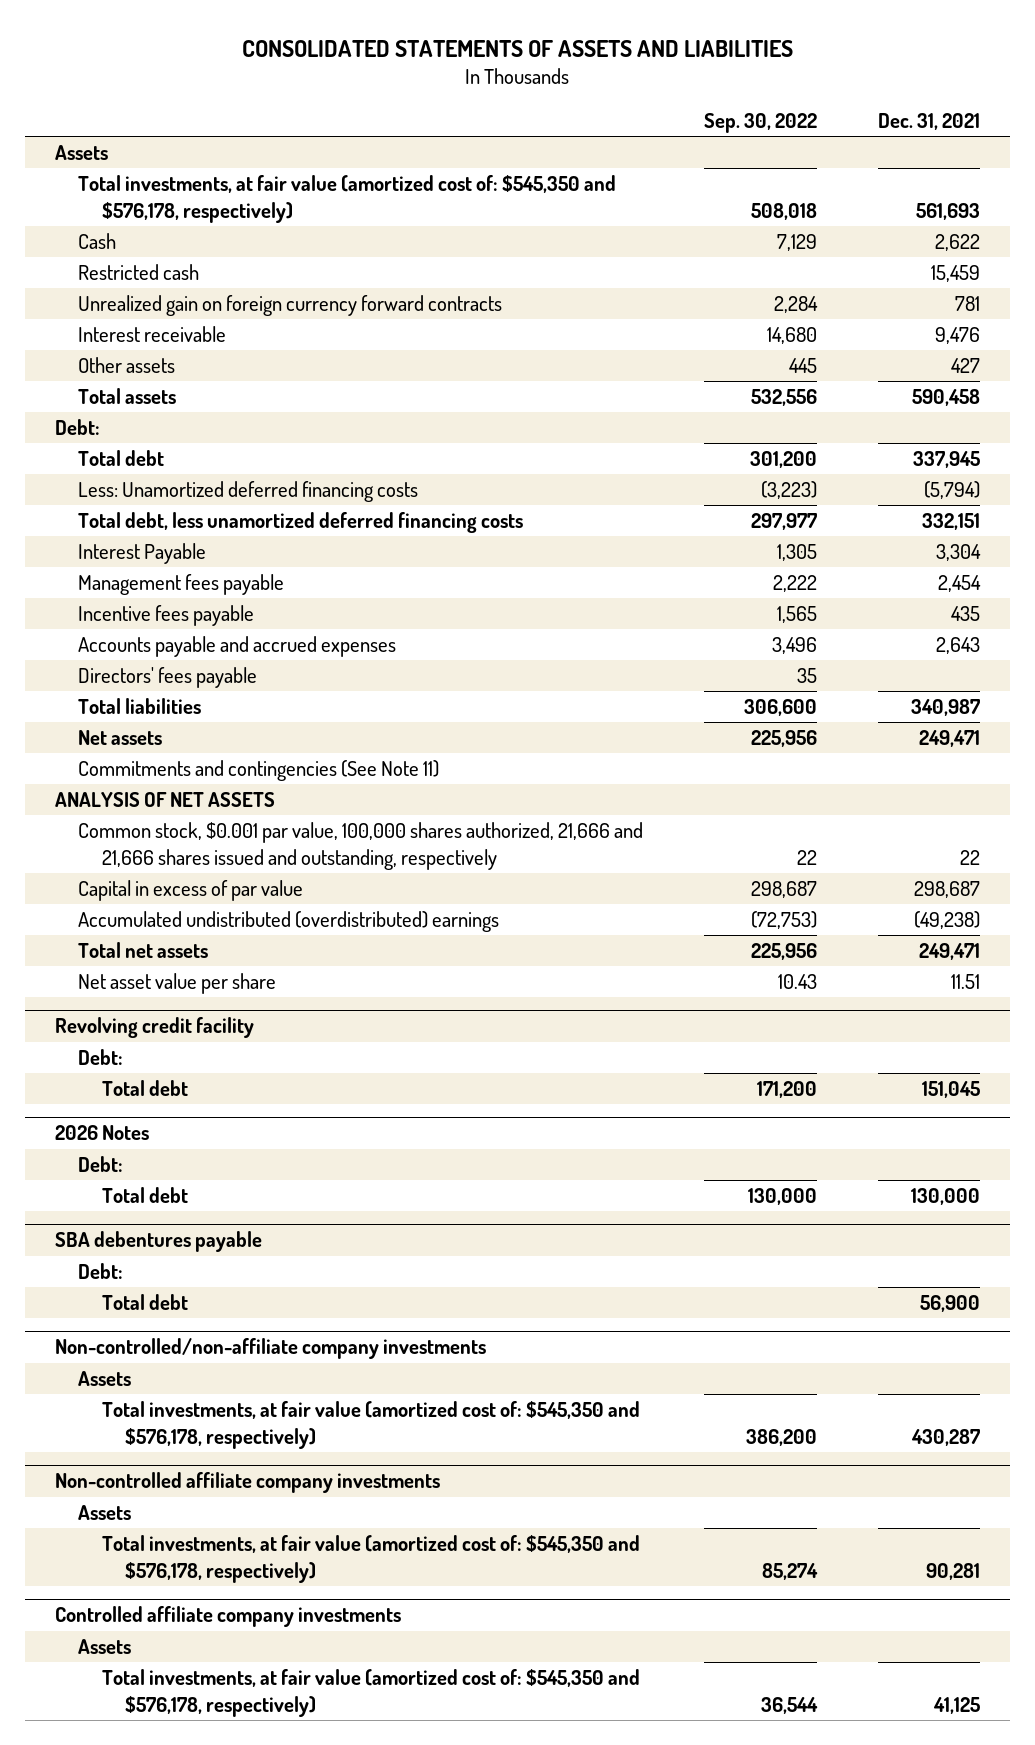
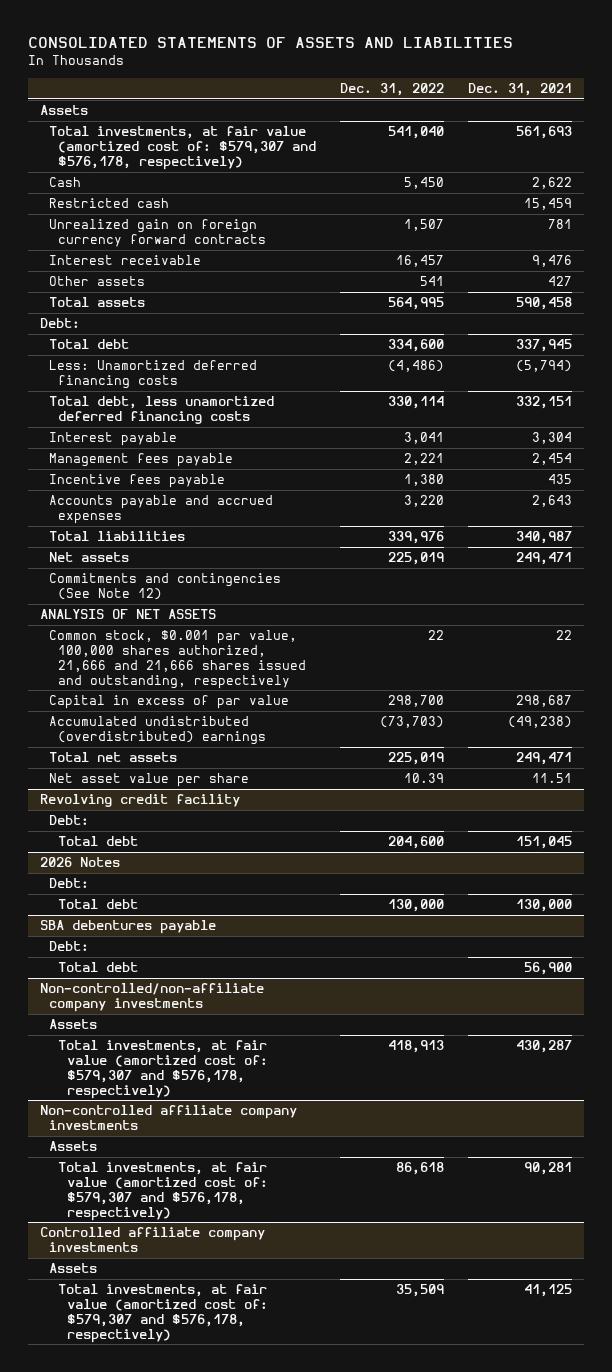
- | Sep. 30, 2022 | Dec. 31, 2021
+ | Dec. 31, 2022 | Dec. 31, 2021
- Total investments, at fair value (amortized cost of: $545,350 and $576,178, respectively) | 508,018 | 561,693
+ Total investments, at fair value (amortized cost of: $579,307 and $576,178, respectively) | 541,040 | 561,693
- Interest Payable | 1,305 | 3,304
+ Interest payable | 3,041 | 3,304
- Directors' fees payable | 35 |
- Commitments and contingencies (See Note 11)
+ Commitments and contingencies (See Note 12)
@ Non-controlled/non-affiliate company investments
- Total investments, at fair value (amortized cost of: $545,350 and $576,178, respectively) | 386,200 | 430,287
+ Total investments, at fair value (amortized cost of: $579,307 and $576,178, respectively) | 418,913 | 430,287
@ Non-controlled affiliate company investments
- Total investments, at fair value (amortized cost of: $545,350 and $576,178, respectively) | 85,274 | 90,281
+ Total investments, at fair value (amortized cost of: $579,307 and $576,178, respectively) | 86,618 | 90,281
@ Controlled affiliate company investments
- Total investments, at fair value (amortized cost of: $545,350 and $576,178, respectively) | 36,544 | 41,125
+ Total investments, at fair value (amortized cost of: $579,307 and $576,178, respectively) | 35,509 | 41,125

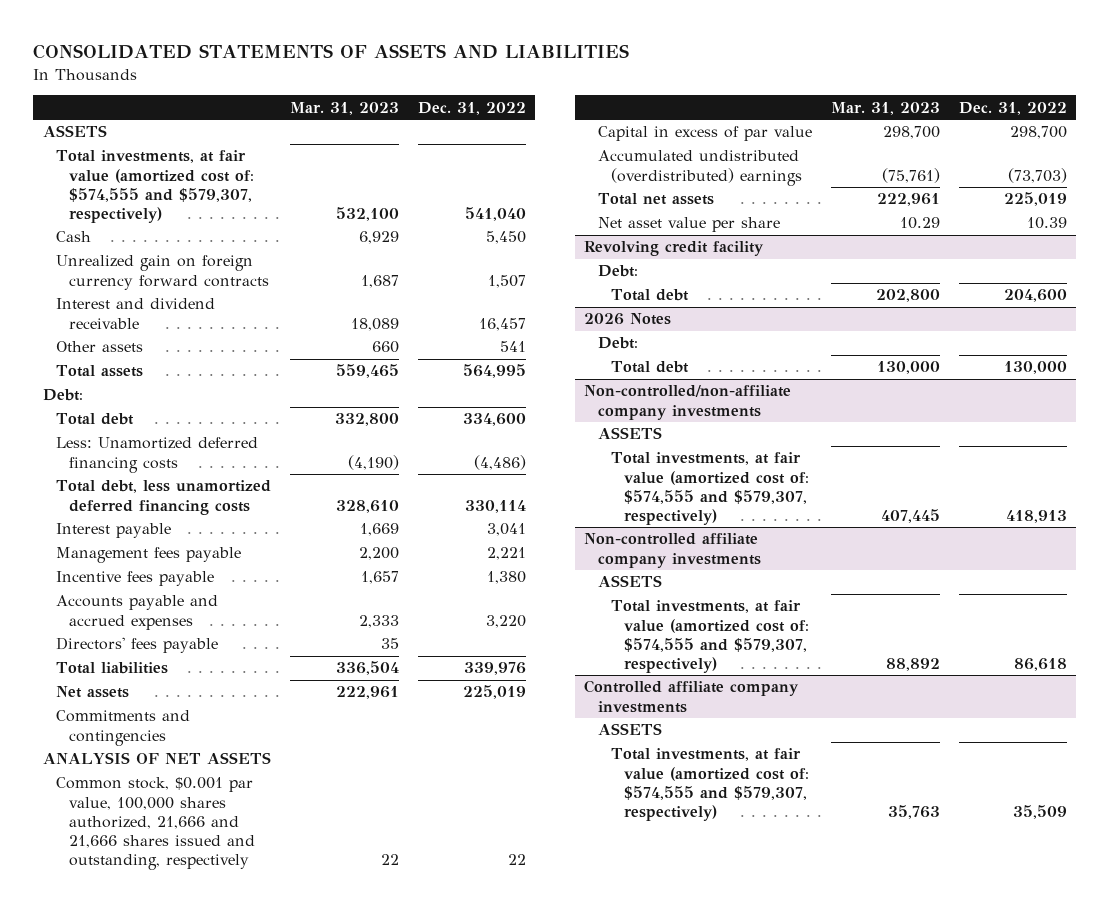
- | Dec. 31, 2022 | Dec. 31, 2021
+ | Mar. 31, 2023 | Dec. 31, 2022
- Assets
- Total investments, at fair value (amortized cost of: $579,307 and $576,178, respectively) | 541,040 | 561,693
+ ASSETS
+ Total investments, at fair value (amortized cost of: $574,555 and $579,307, respectively) | 532,100 | 541,040
- Restricted cash | | 15,459
- Interest receivable | 16,457 | 9,476
+ Interest and dividend receivable | 18,089 | 16,457
+ Directors' fees payable | 35 |
- Commitments and contingencies (See Note 12)
+ Commitments and contingencies
- SBA debentures payable
- Debt:
- Total debt | | 56,900
@ Non-controlled/non-affiliate company investments
- Assets
- Total investments, at fair value (amortized cost of: $579,307 and $576,178, respectively) | 418,913 | 430,287
+ ASSETS
+ Total investments, at fair value (amortized cost of: $574,555 and $579,307, respectively) | 407,445 | 418,913
@ Non-controlled affiliate company investments
- Assets
- Total investments, at fair value (amortized cost of: $579,307 and $576,178, respectively) | 86,618 | 90,281
+ ASSETS
+ Total investments, at fair value (amortized cost of: $574,555 and $579,307, respectively) | 88,892 | 86,618
@ Controlled affiliate company investments
- Assets
- Total investments, at fair value (amortized cost of: $579,307 and $576,178, respectively) | 35,509 | 41,125
+ ASSETS
+ Total investments, at fair value (amortized cost of: $574,555 and $579,307, respectively) | 35,763 | 35,509

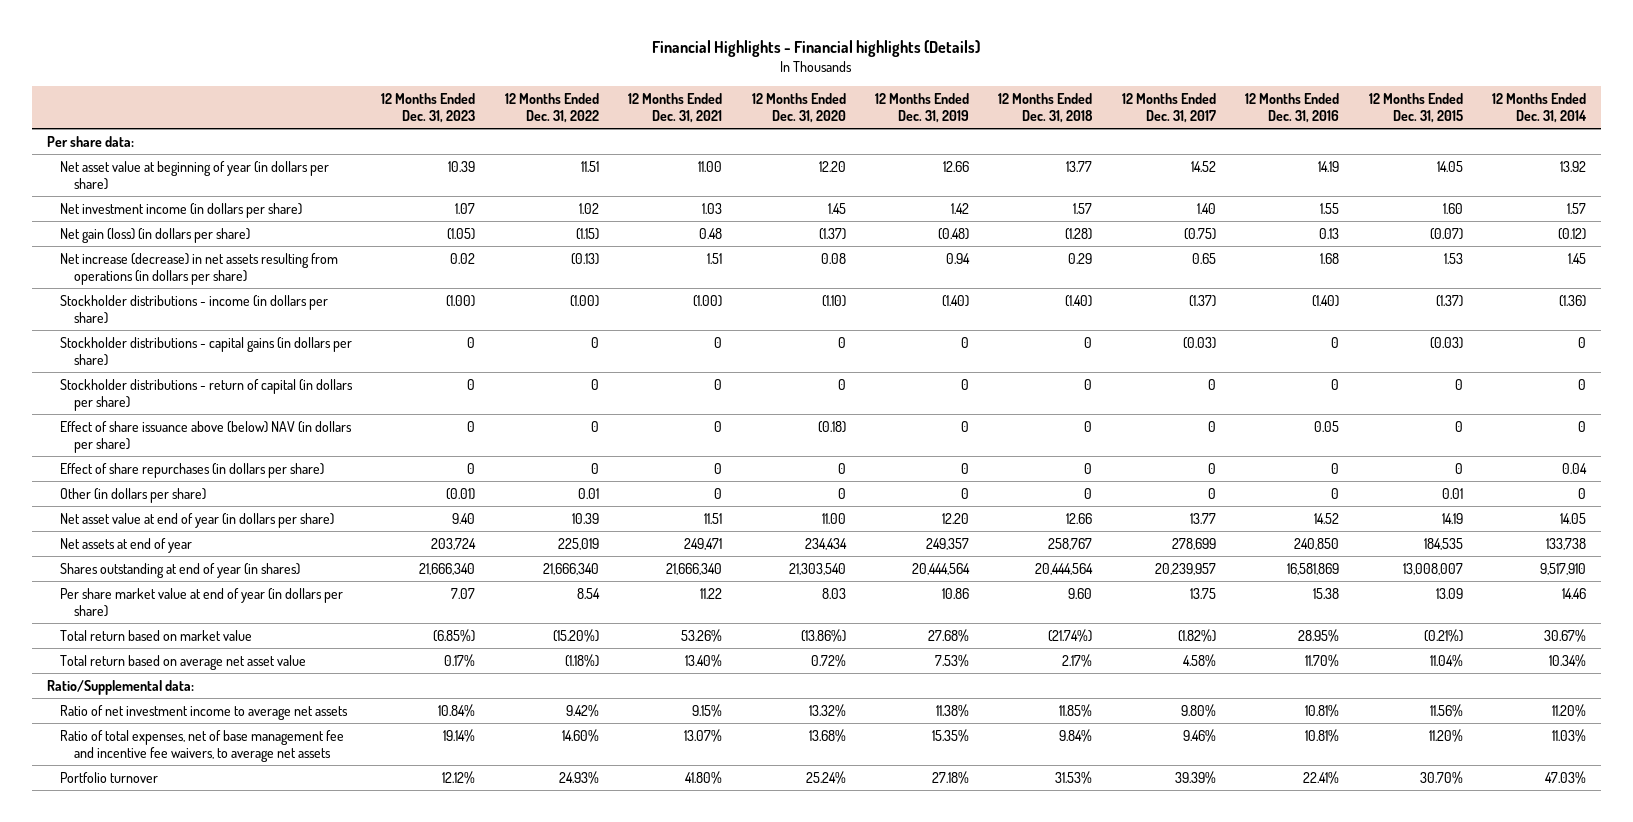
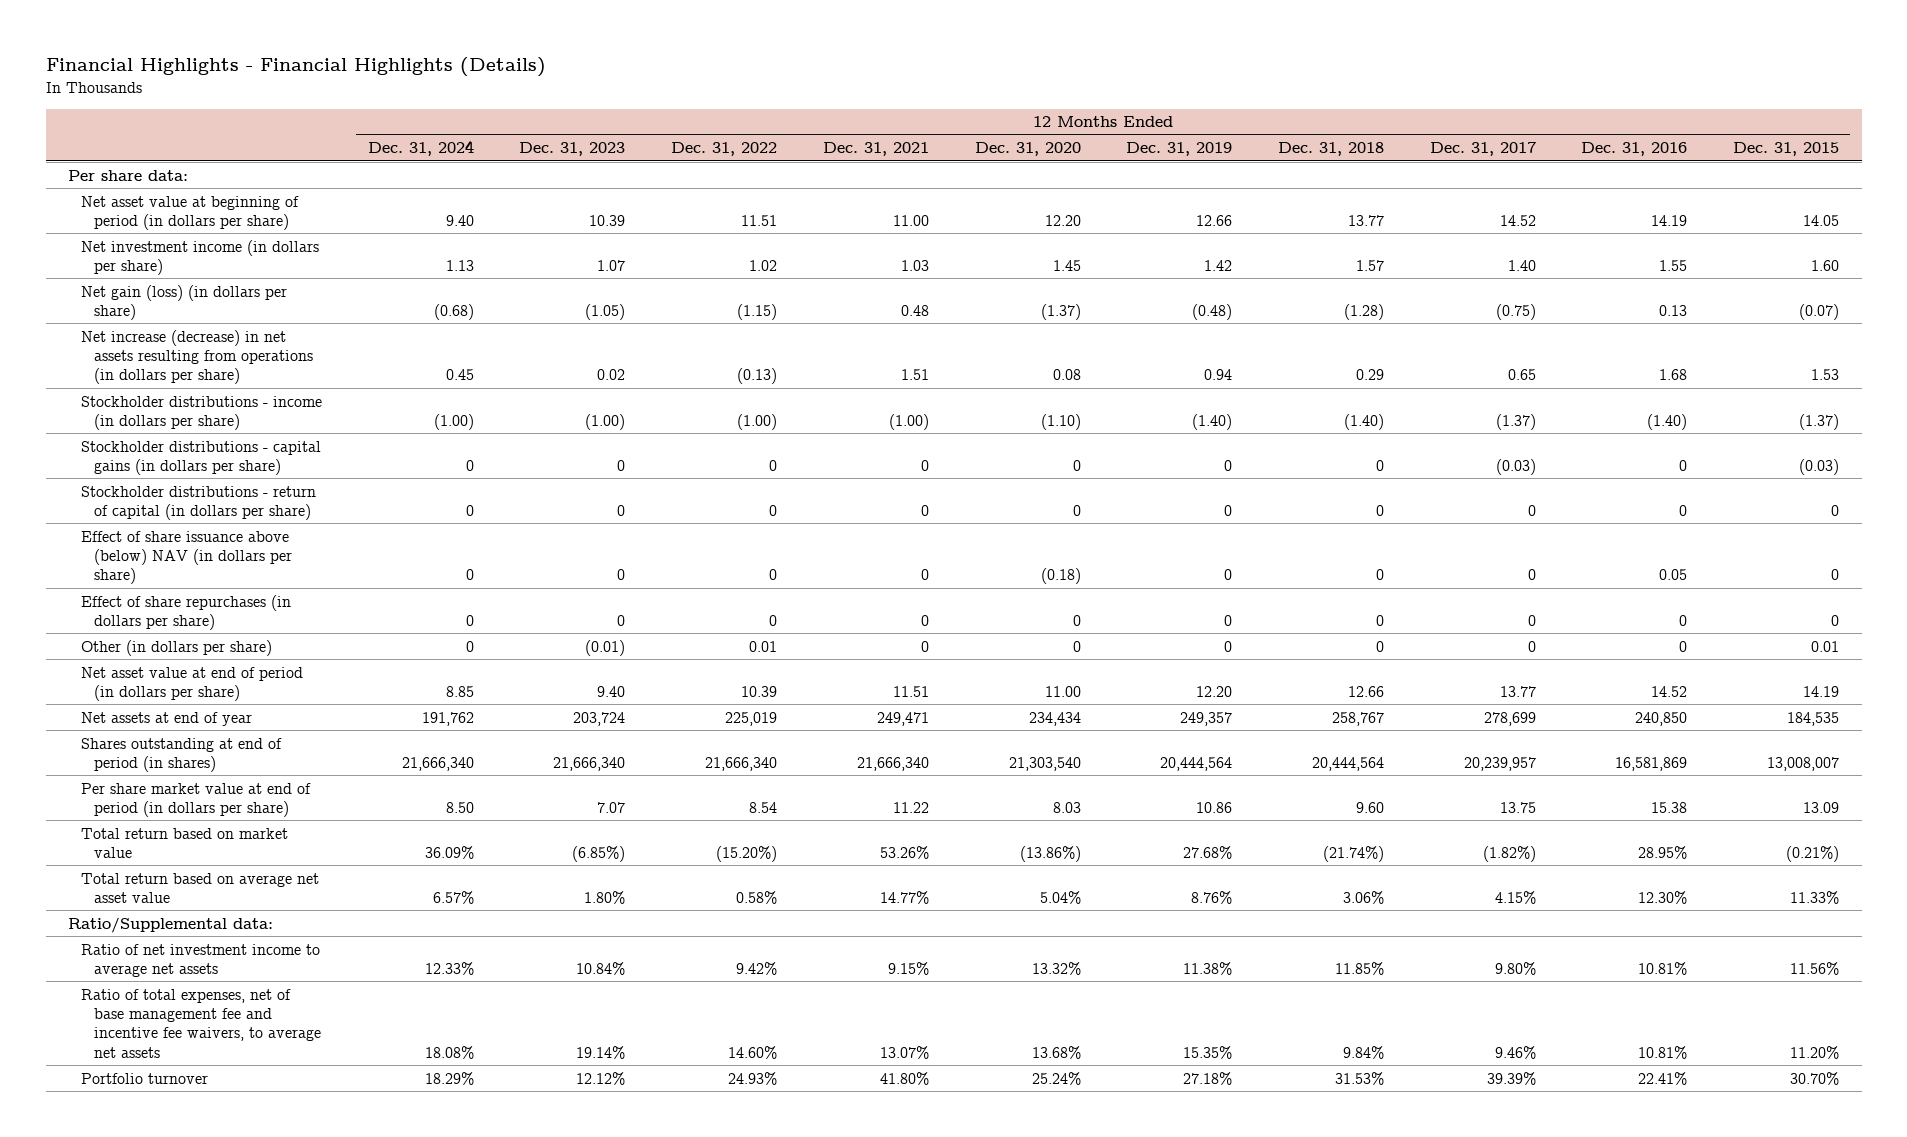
- Financial Highlights - Financial highlights (Details)
+ Financial Highlights - Financial Highlights (Details)
- | 12 Months Ended Dec. 31, 2023 | 12 Months Ended Dec. 31, 2022 | 12 Months Ended Dec. 31, 2021 | 12 Months Ended Dec. 31, 2020 | 12 Months Ended Dec. 31, 2019 | 12 Months Ended Dec. 31, 2018 | 12 Months Ended Dec. 31, 2017 | 12 Months Ended Dec. 31, 2016 | 12 Months Ended Dec. 31, 2015 | 12 Months Ended Dec. 31, 2014
+ | 12 Months Ended Dec. 31, 2024 | 12 Months Ended Dec. 31, 2023 | 12 Months Ended Dec. 31, 2022 | 12 Months Ended Dec. 31, 2021 | 12 Months Ended Dec. 31, 2020 | 12 Months Ended Dec. 31, 2019 | 12 Months Ended Dec. 31, 2018 | 12 Months Ended Dec. 31, 2017 | 12 Months Ended Dec. 31, 2016 | 12 Months Ended Dec. 31, 2015
- Net asset value at beginning of year (in dollars per share) | 10.39 | 11.51 | 11.00 | 12.20 | 12.66 | 13.77 | 14.52 | 14.19 | 14.05 | 13.92
+ Net asset value at beginning of period (in dollars per share) | 9.40 | 10.39 | 11.51 | 11.00 | 12.20 | 12.66 | 13.77 | 14.52 | 14.19 | 14.05
- Net asset value at end of year (in dollars per share) | 9.40 | 10.39 | 11.51 | 11.00 | 12.20 | 12.66 | 13.77 | 14.52 | 14.19 | 14.05
+ Net asset value at end of period (in dollars per share) | 8.85 | 9.40 | 10.39 | 11.51 | 11.00 | 12.20 | 12.66 | 13.77 | 14.52 | 14.19
- Shares outstanding at end of year (in shares) | 21,666,340 | 21,666,340 | 21,666,340 | 21,303,540 | 20,444,564 | 20,444,564 | 20,239,957 | 16,581,869 | 13,008,007 | 9,517,910
- Per share market value at end of year (in dollars per share) | 7.07 | 8.54 | 11.22 | 8.03 | 10.86 | 9.60 | 13.75 | 15.38 | 13.09 | 14.46
+ Shares outstanding at end of period (in shares) | 21,666,340 | 21,666,340 | 21,666,340 | 21,666,340 | 21,303,540 | 20,444,564 | 20,444,564 | 20,239,957 | 16,581,869 | 13,008,007
+ Per share market value at end of period (in dollars per share) | 8.50 | 7.07 | 8.54 | 11.22 | 8.03 | 10.86 | 9.60 | 13.75 | 15.38 | 13.09
- Total return based on average net asset value | 0.17% | (1.18%) | 13.40% | 0.72% | 7.53% | 2.17% | 4.58% | 11.70% | 11.04% | 10.34%
+ Total return based on average net asset value | 6.57% | 1.80% | 0.58% | 14.77% | 5.04% | 8.76% | 3.06% | 4.15% | 12.30% | 11.33%

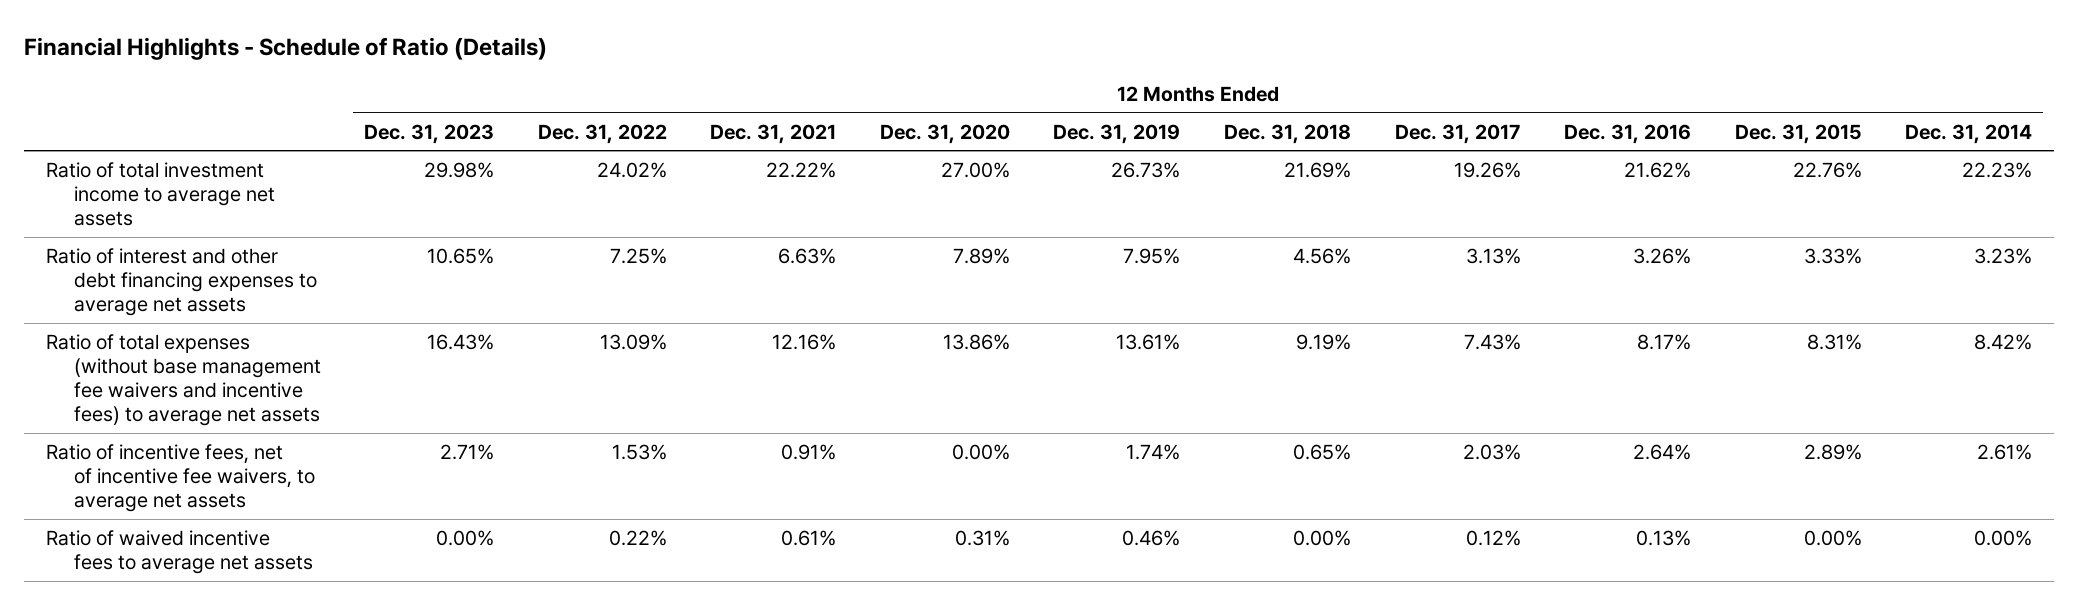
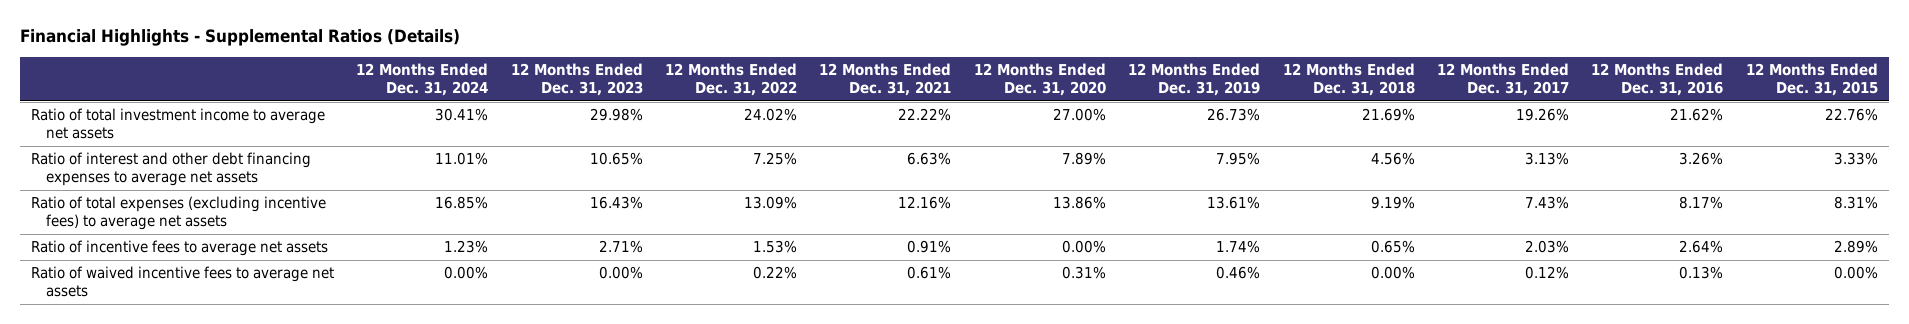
- Financial Highlights - Schedule of Ratio (Details)
+ Financial Highlights - Supplemental Ratios (Details)
- | 12 Months Ended Dec. 31, 2023 | 12 Months Ended Dec. 31, 2022 | 12 Months Ended Dec. 31, 2021 | 12 Months Ended Dec. 31, 2020 | 12 Months Ended Dec. 31, 2019 | 12 Months Ended Dec. 31, 2018 | 12 Months Ended Dec. 31, 2017 | 12 Months Ended Dec. 31, 2016 | 12 Months Ended Dec. 31, 2015 | 12 Months Ended Dec. 31, 2014
+ | 12 Months Ended Dec. 31, 2024 | 12 Months Ended Dec. 31, 2023 | 12 Months Ended Dec. 31, 2022 | 12 Months Ended Dec. 31, 2021 | 12 Months Ended Dec. 31, 2020 | 12 Months Ended Dec. 31, 2019 | 12 Months Ended Dec. 31, 2018 | 12 Months Ended Dec. 31, 2017 | 12 Months Ended Dec. 31, 2016 | 12 Months Ended Dec. 31, 2015
- Ratio of total expenses (without base management fee waivers and incentive fees) to average net assets | 16.43% | 13.09% | 12.16% | 13.86% | 13.61% | 9.19% | 7.43% | 8.17% | 8.31% | 8.42%
- Ratio of incentive fees, net of incentive fee waivers, to average net assets | 2.71% | 1.53% | 0.91% | 0.00% | 1.74% | 0.65% | 2.03% | 2.64% | 2.89% | 2.61%
+ Ratio of total expenses (excluding incentive fees) to average net assets | 16.85% | 16.43% | 13.09% | 12.16% | 13.86% | 13.61% | 9.19% | 7.43% | 8.17% | 8.31%
+ Ratio of incentive fees to average net assets | 1.23% | 2.71% | 1.53% | 0.91% | 0.00% | 1.74% | 0.65% | 2.03% | 2.64% | 2.89%

